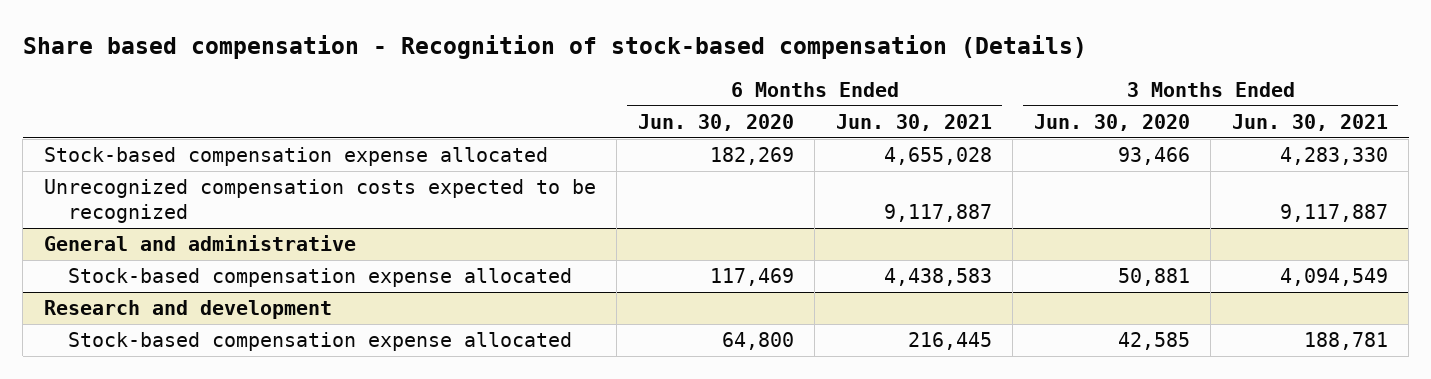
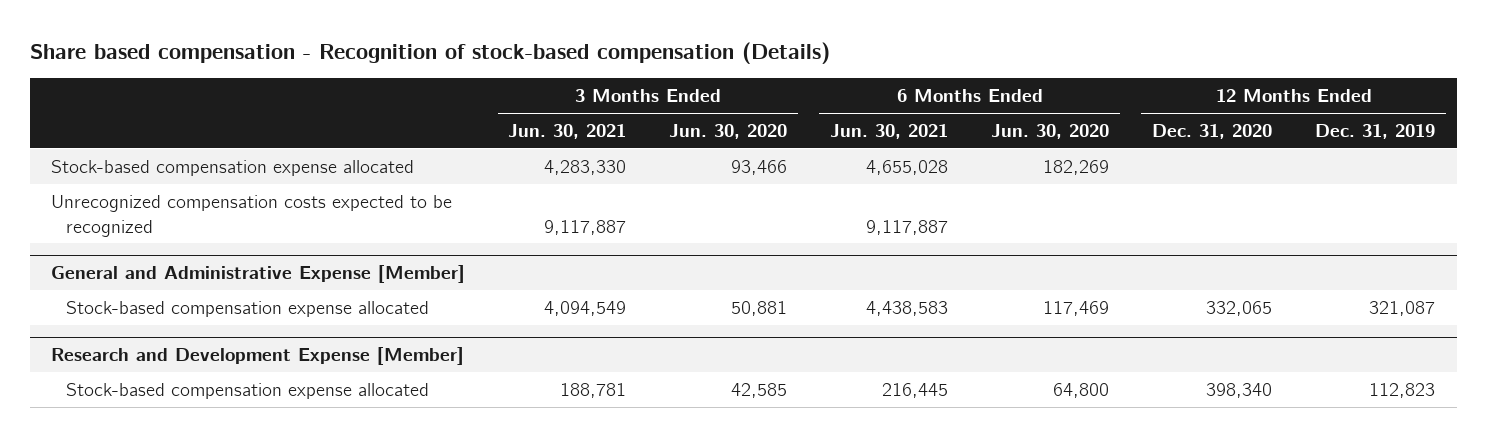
- | 6 Months Ended Jun. 30, 2020 | 6 Months Ended Jun. 30, 2021 | 3 Months Ended Jun. 30, 2020 | 3 Months Ended Jun. 30, 2021
+ | 3 Months Ended Jun. 30, 2021 | 3 Months Ended Jun. 30, 2020 | 6 Months Ended Jun. 30, 2021 | 6 Months Ended Jun. 30, 2020 | 12 Months Ended Dec. 31, 2020 | 12 Months Ended Dec. 31, 2019
- General and administrative
+ General and Administrative Expense [Member]
- Research and development
+ Research and Development Expense [Member]

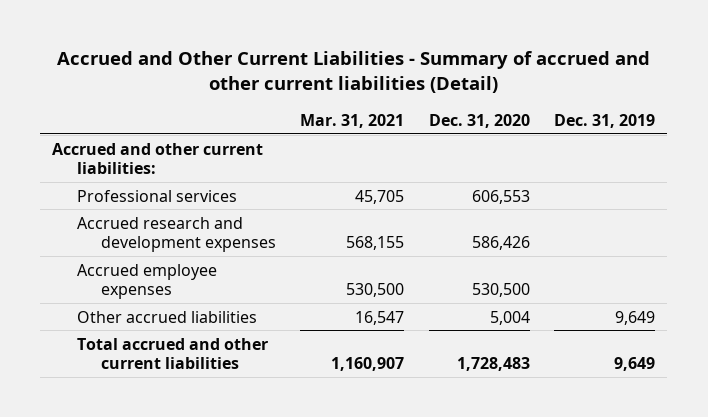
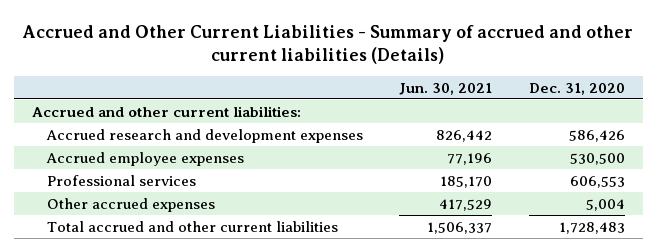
- Accrued and Other Current Liabilities - Summary of accrued and other current liabilities (Detail)
+ Accrued and Other Current Liabilities - Summary of accrued and other current liabilities (Details)
- | Mar. 31, 2021 | Dec. 31, 2020 | Dec. 31, 2019
+ | Jun. 30, 2021 | Dec. 31, 2020
- Other accrued liabilities | 16,547 | 5,004 | 9,649
moved down: Professional services | 185,170 | 606,553
+ Other accrued expenses | 417,529 | 5,004

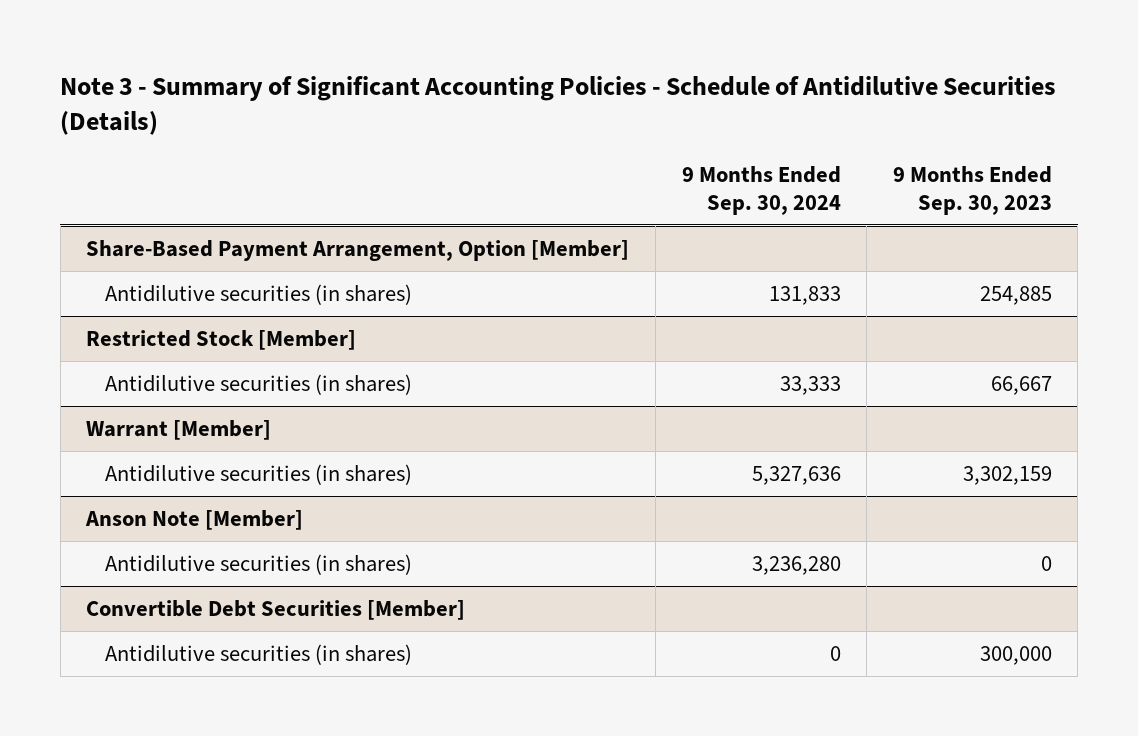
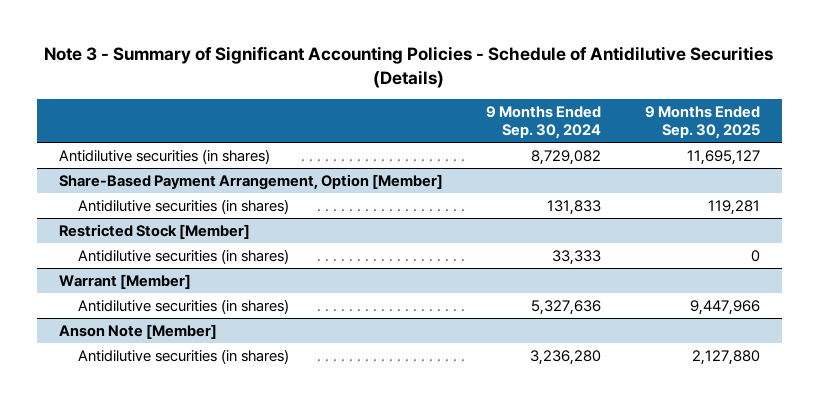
- | 9 Months Ended Sep. 30, 2024 | 9 Months Ended Sep. 30, 2023
+ | 9 Months Ended Sep. 30, 2024 | 9 Months Ended Sep. 30, 2025
+ Antidilutive securities (in shares) | 8,729,082 | 11,695,127
- Convertible Debt Securities [Member]
- Antidilutive securities (in shares) | 0 | 300,000

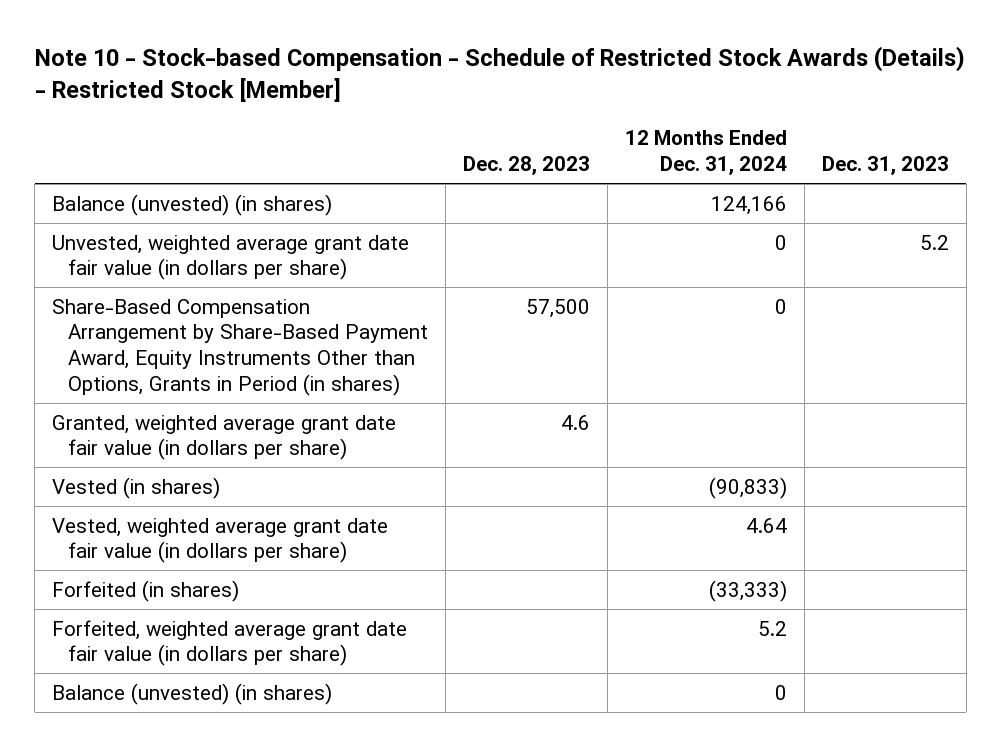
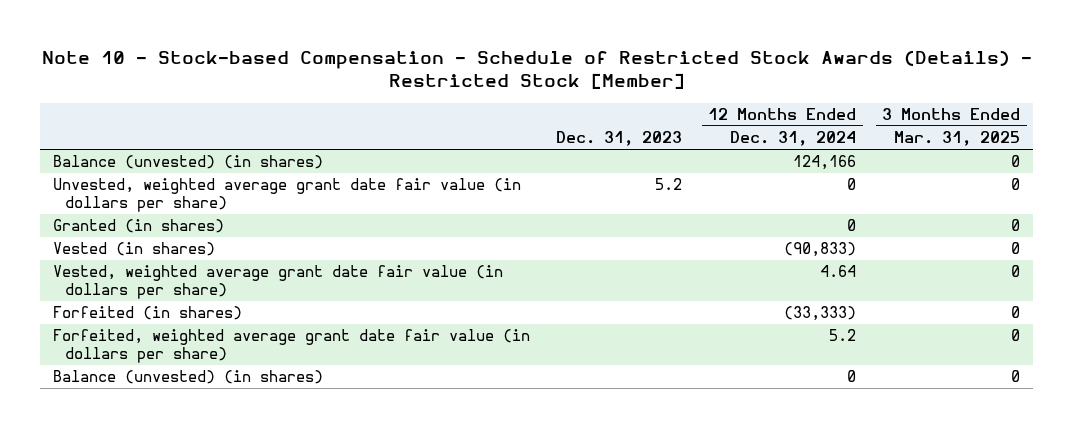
- | Dec. 28, 2023 | 12 Months Ended Dec. 31, 2024 | Dec. 31, 2023
+ | Dec. 31, 2023 | 12 Months Ended Dec. 31, 2024 | 3 Months Ended Mar. 31, 2025
- Share-Based Compensation Arrangement by Share-Based Payment Award, Equity Instruments Other than Options, Grants in Period (in shares) | 57,500 | 0 |
- Granted, weighted average grant date fair value (in dollars per share) | 4.6 | |
+ Granted (in shares) | | 0 | 0

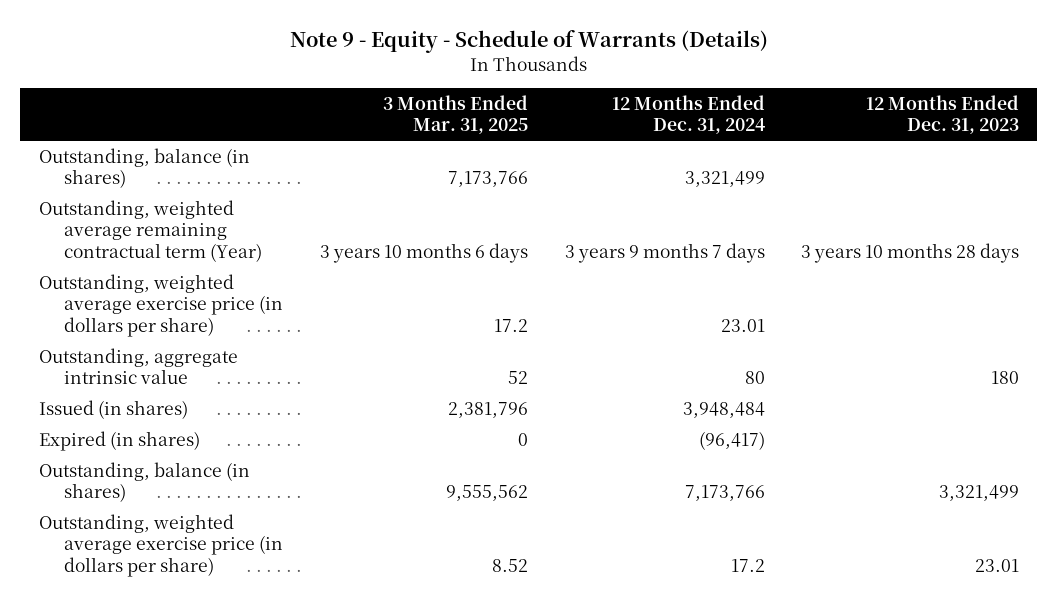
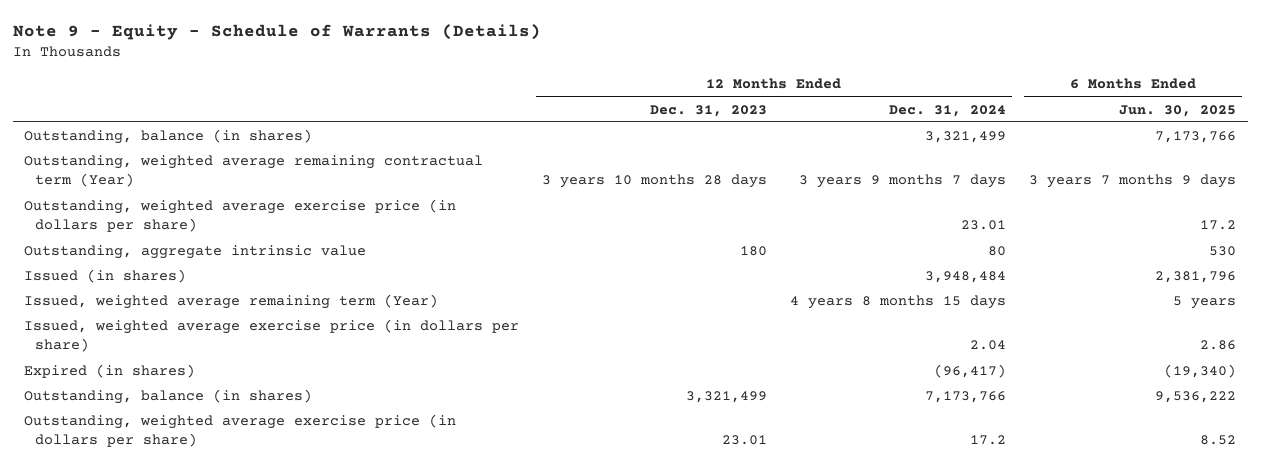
- | 3 Months Ended Mar. 31, 2025 | 12 Months Ended Dec. 31, 2024 | 12 Months Ended Dec. 31, 2023
+ | 12 Months Ended Dec. 31, 2023 | 12 Months Ended Dec. 31, 2024 | 6 Months Ended Jun. 30, 2025
+ Issued, weighted average remaining term (Year) | | 4 years 8 months 15 days | 5 years
+ Issued, weighted average exercise price (in dollars per share) | | 2.04 | 2.86

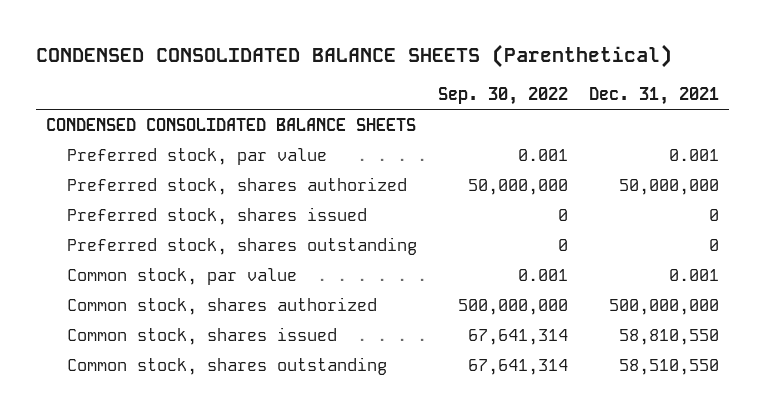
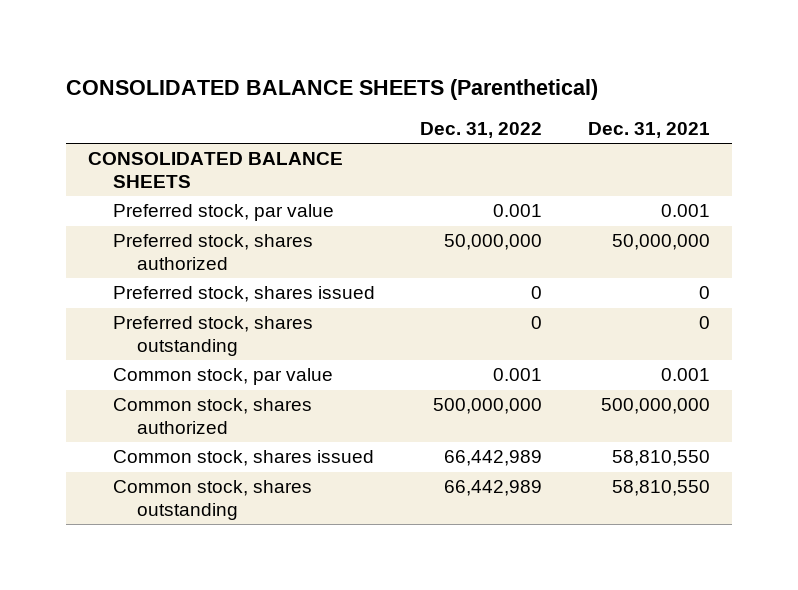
- CONDENSED CONSOLIDATED BALANCE SHEETS (Parenthetical)
+ CONSOLIDATED BALANCE SHEETS (Parenthetical)
- | Sep. 30, 2022 | Dec. 31, 2021
+ | Dec. 31, 2022 | Dec. 31, 2021
- CONDENSED CONSOLIDATED BALANCE SHEETS
+ CONSOLIDATED BALANCE SHEETS
- Common stock, shares outstanding | 67,641,314 | 58,510,550
+ Common stock, shares outstanding | 66,442,989 | 58,810,550

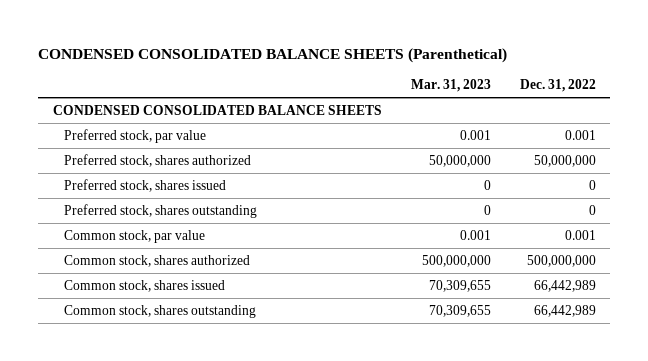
- CONSOLIDATED BALANCE SHEETS (Parenthetical)
+ CONDENSED CONSOLIDATED BALANCE SHEETS (Parenthetical)
- | Dec. 31, 2022 | Dec. 31, 2021
+ | Mar. 31, 2023 | Dec. 31, 2022
- CONSOLIDATED BALANCE SHEETS
+ CONDENSED CONSOLIDATED BALANCE SHEETS

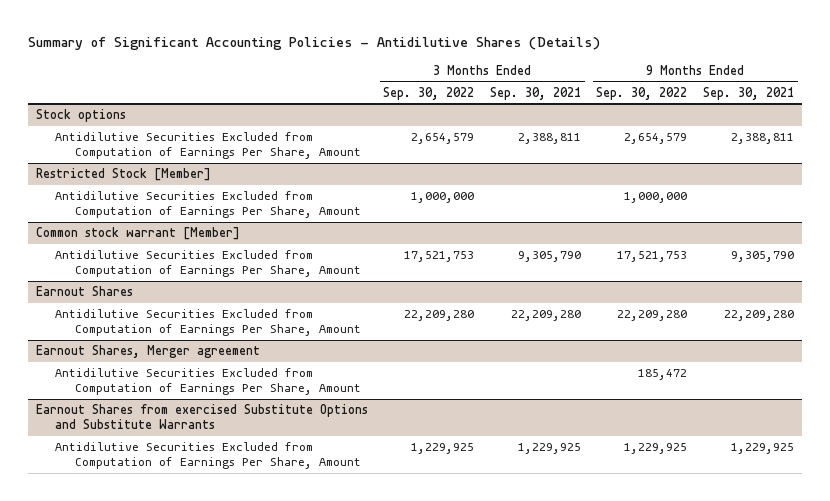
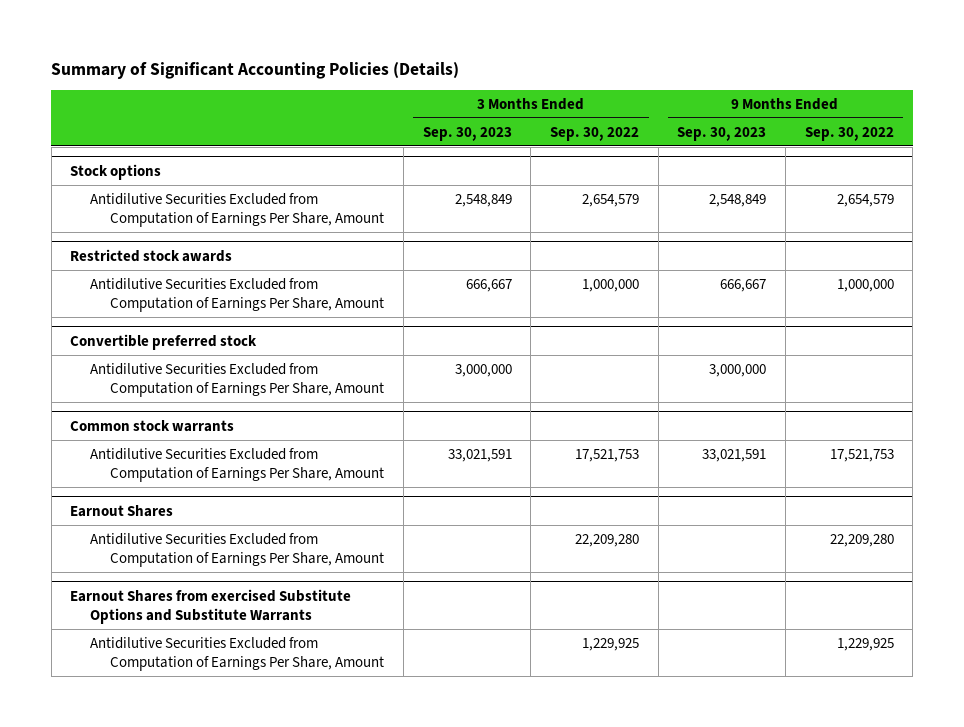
- Summary of Significant Accounting Policies - Antidilutive Shares (Details)
+ Summary of Significant Accounting Policies (Details)
- | 3 Months Ended Sep. 30, 2022 | 3 Months Ended Sep. 30, 2021 | 9 Months Ended Sep. 30, 2022 | 9 Months Ended Sep. 30, 2021
+ | 3 Months Ended Sep. 30, 2023 | 3 Months Ended Sep. 30, 2022 | 9 Months Ended Sep. 30, 2023 | 9 Months Ended Sep. 30, 2022
- Restricted Stock [Member]
+ Restricted stock awards
- Common stock warrant [Member]
+ Convertible preferred stock
+ Antidilutive Securities Excluded from Computation of Earnings Per Share, Amount | 3,000,000 | | 3,000,000 |
+ Common stock warrants
- Earnout Shares, Merger agreement
- Antidilutive Securities Excluded from Computation of Earnings Per Share, Amount | | | 185,472 |

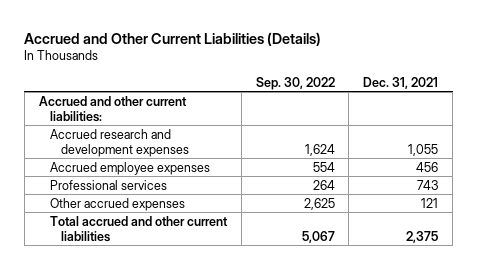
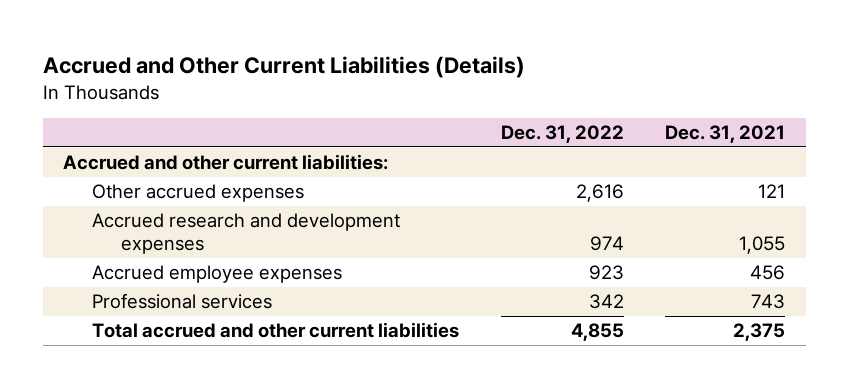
- | Sep. 30, 2022 | Dec. 31, 2021
+ | Dec. 31, 2022 | Dec. 31, 2021
moved up: Other accrued expenses | 2,616 | 121

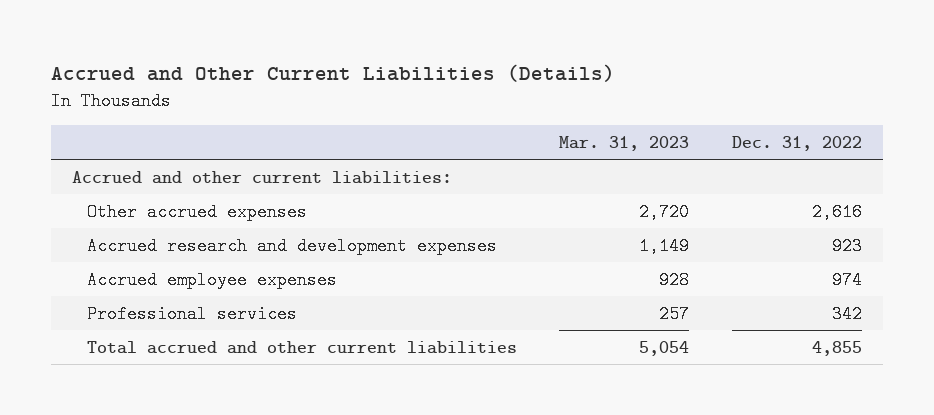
- | Dec. 31, 2022 | Dec. 31, 2021
+ | Mar. 31, 2023 | Dec. 31, 2022
- Accrued research and development expenses | 974 | 1,055
- Accrued employee expenses | 923 | 456
+ Accrued research and development expenses | 1,149 | 923
+ Accrued employee expenses | 928 | 974

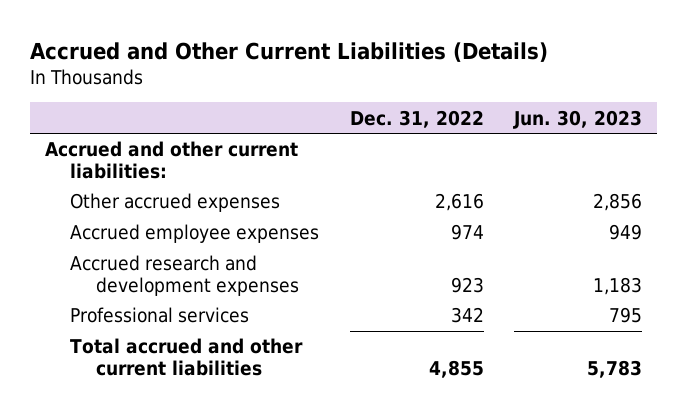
- | Mar. 31, 2023 | Dec. 31, 2022
+ | Dec. 31, 2022 | Jun. 30, 2023
moved down: Accrued research and development expenses | 923 | 1,183

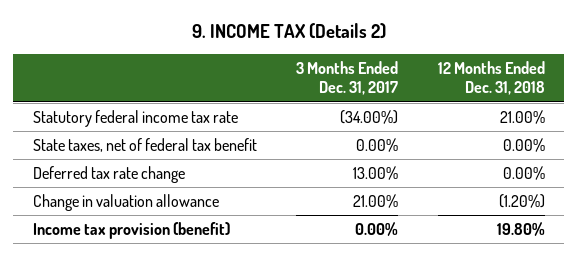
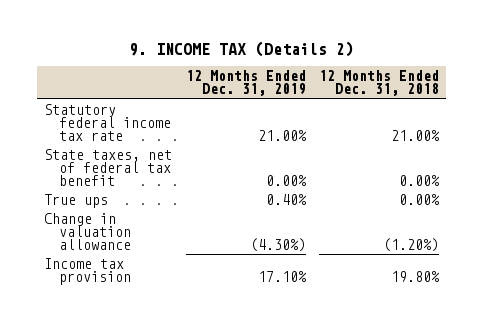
- | 3 Months Ended Dec. 31, 2017 | 12 Months Ended Dec. 31, 2018
+ | 12 Months Ended Dec. 31, 2019 | 12 Months Ended Dec. 31, 2018
- Deferred tax rate change | 13.00% | 0.00%
+ True ups | 0.40% | 0.00%
- Income tax provision (benefit) | 0.00% | 19.80%
+ Income tax provision | 17.10% | 19.80%

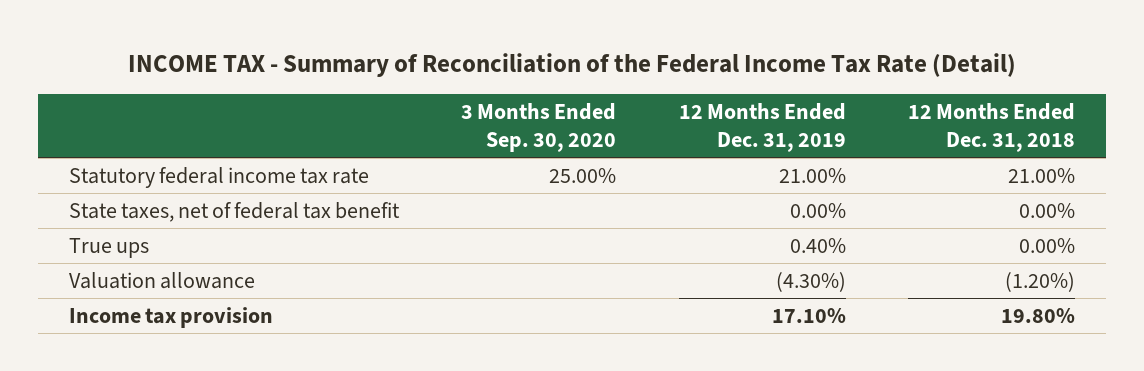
- 9. INCOME TAX (Details 2)
+ INCOME TAX - Summary of Reconciliation of the Federal Income Tax Rate (Detail)
- | 12 Months Ended Dec. 31, 2019 | 12 Months Ended Dec. 31, 2018
+ | 3 Months Ended Sep. 30, 2020 | 12 Months Ended Dec. 31, 2019 | 12 Months Ended Dec. 31, 2018
- Change in valuation allowance | (4.30%) | (1.20%)
+ Valuation allowance | | (4.30%) | (1.20%)

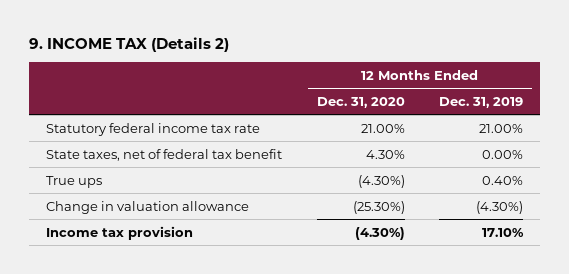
- INCOME TAX - Summary of Reconciliation of the Federal Income Tax Rate (Detail)
+ 9. INCOME TAX (Details 2)
- | 3 Months Ended Sep. 30, 2020 | 12 Months Ended Dec. 31, 2019 | 12 Months Ended Dec. 31, 2018
+ | 12 Months Ended Dec. 31, 2020 | 12 Months Ended Dec. 31, 2019
- Valuation allowance | | (4.30%) | (1.20%)
+ Change in valuation allowance | (25.30%) | (4.30%)

